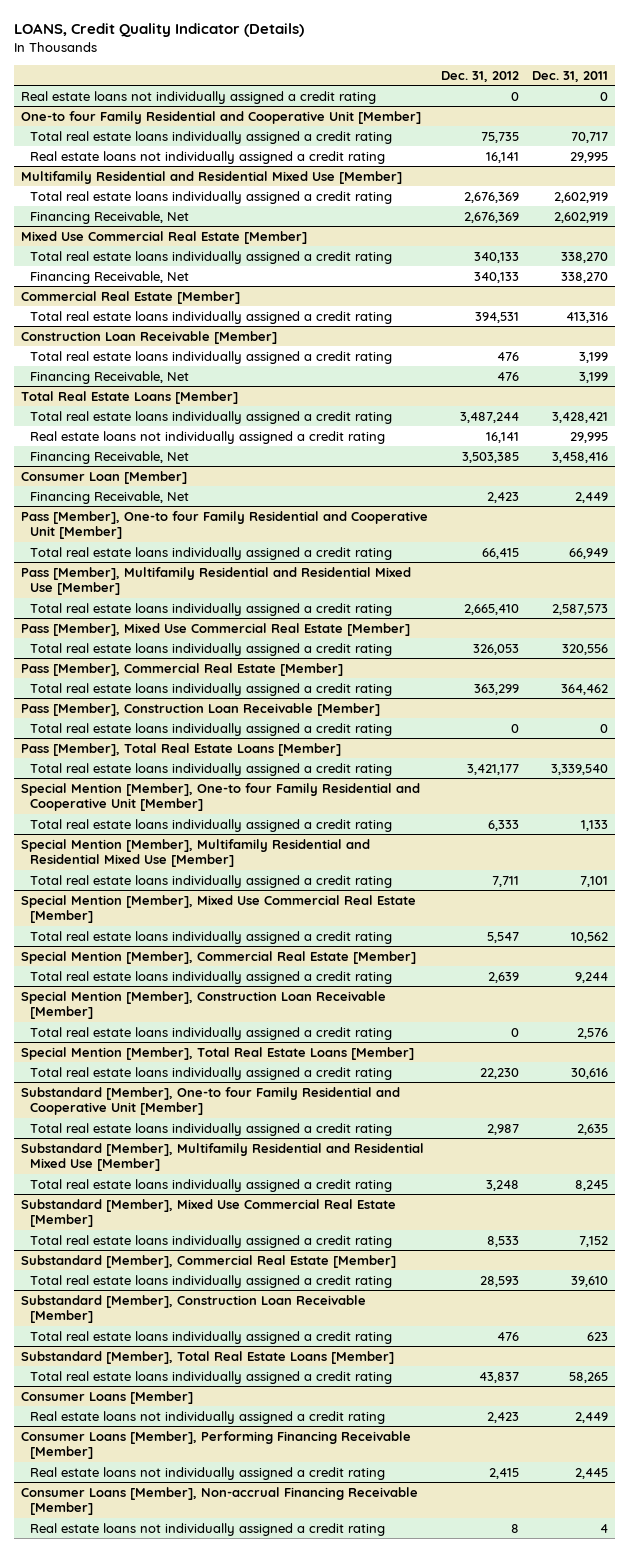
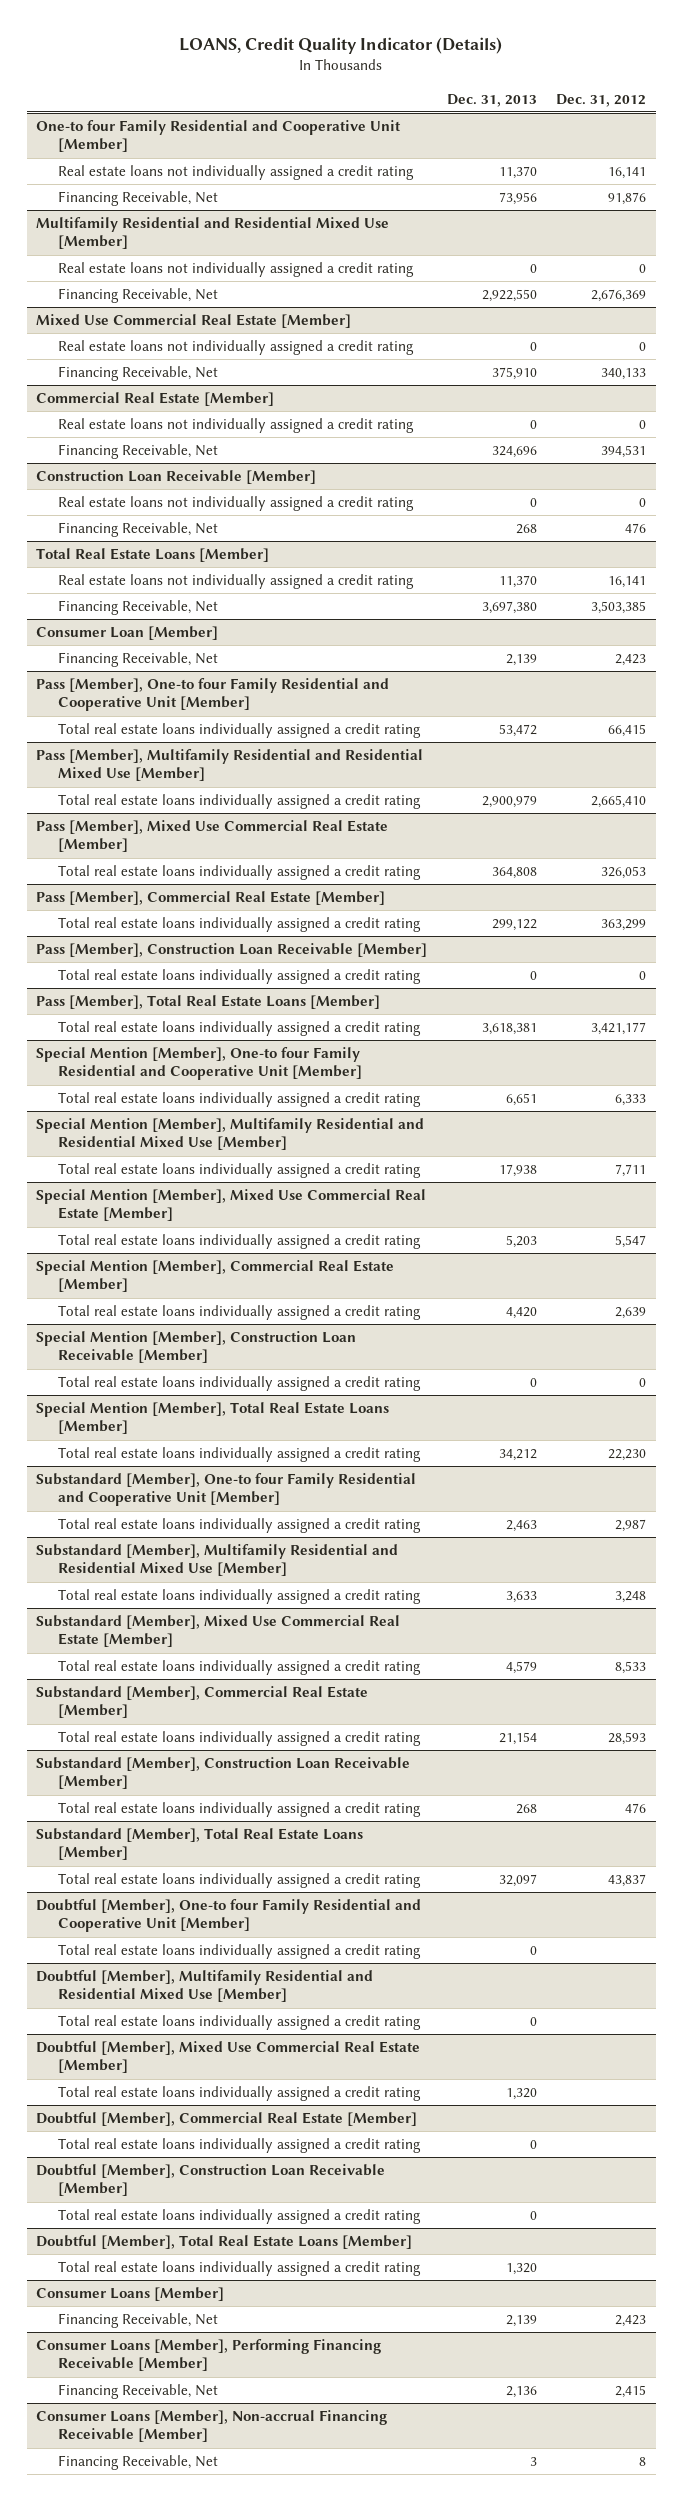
- | Dec. 31, 2012 | Dec. 31, 2011
+ | Dec. 31, 2013 | Dec. 31, 2012
- Real estate loans not individually assigned a credit rating | 0 | 0
@ One-to four Family Residential and Cooperative Unit [Member]
- Total real estate loans individually assigned a credit rating | 75,735 | 70,717
+ Financing Receivable, Net | 73,956 | 91,876
@ Multifamily Residential and Residential Mixed Use [Member]
- Total real estate loans individually assigned a credit rating | 2,676,369 | 2,602,919
+ Real estate loans not individually assigned a credit rating | 0 | 0
@ Mixed Use Commercial Real Estate [Member]
- Total real estate loans individually assigned a credit rating | 340,133 | 338,270
+ Real estate loans not individually assigned a credit rating | 0 | 0
@ Commercial Real Estate [Member]
- Total real estate loans individually assigned a credit rating | 394,531 | 413,316
+ Real estate loans not individually assigned a credit rating | 0 | 0
+ Financing Receivable, Net | 324,696 | 394,531
@ Construction Loan Receivable [Member]
- Total real estate loans individually assigned a credit rating | 476 | 3,199
+ Real estate loans not individually assigned a credit rating | 0 | 0
@ Total Real Estate Loans [Member]
- Total real estate loans individually assigned a credit rating | 3,487,244 | 3,428,421
+ Doubtful [Member], One-to four Family Residential and Cooperative Unit [Member]
+ Total real estate loans individually assigned a credit rating | 0 |
+ Doubtful [Member], Multifamily Residential and Residential Mixed Use [Member]
+ Total real estate loans individually assigned a credit rating | 0 |
+ Doubtful [Member], Mixed Use Commercial Real Estate [Member]
+ Total real estate loans individually assigned a credit rating | 1,320 |
+ Doubtful [Member], Commercial Real Estate [Member]
+ Total real estate loans individually assigned a credit rating | 0 |
+ Doubtful [Member], Construction Loan Receivable [Member]
+ Total real estate loans individually assigned a credit rating | 0 |
+ Doubtful [Member], Total Real Estate Loans [Member]
+ Total real estate loans individually assigned a credit rating | 1,320 |
@ Consumer Loans [Member]
- Real estate loans not individually assigned a credit rating | 2,423 | 2,449
+ Financing Receivable, Net | 2,139 | 2,423
@ Consumer Loans [Member], Performing Financing Receivable [Member]
- Real estate loans not individually assigned a credit rating | 2,415 | 2,445
+ Financing Receivable, Net | 2,136 | 2,415
@ Consumer Loans [Member], Non-accrual Financing Receivable [Member]
- Real estate loans not individually assigned a credit rating | 8 | 4
+ Financing Receivable, Net | 3 | 8

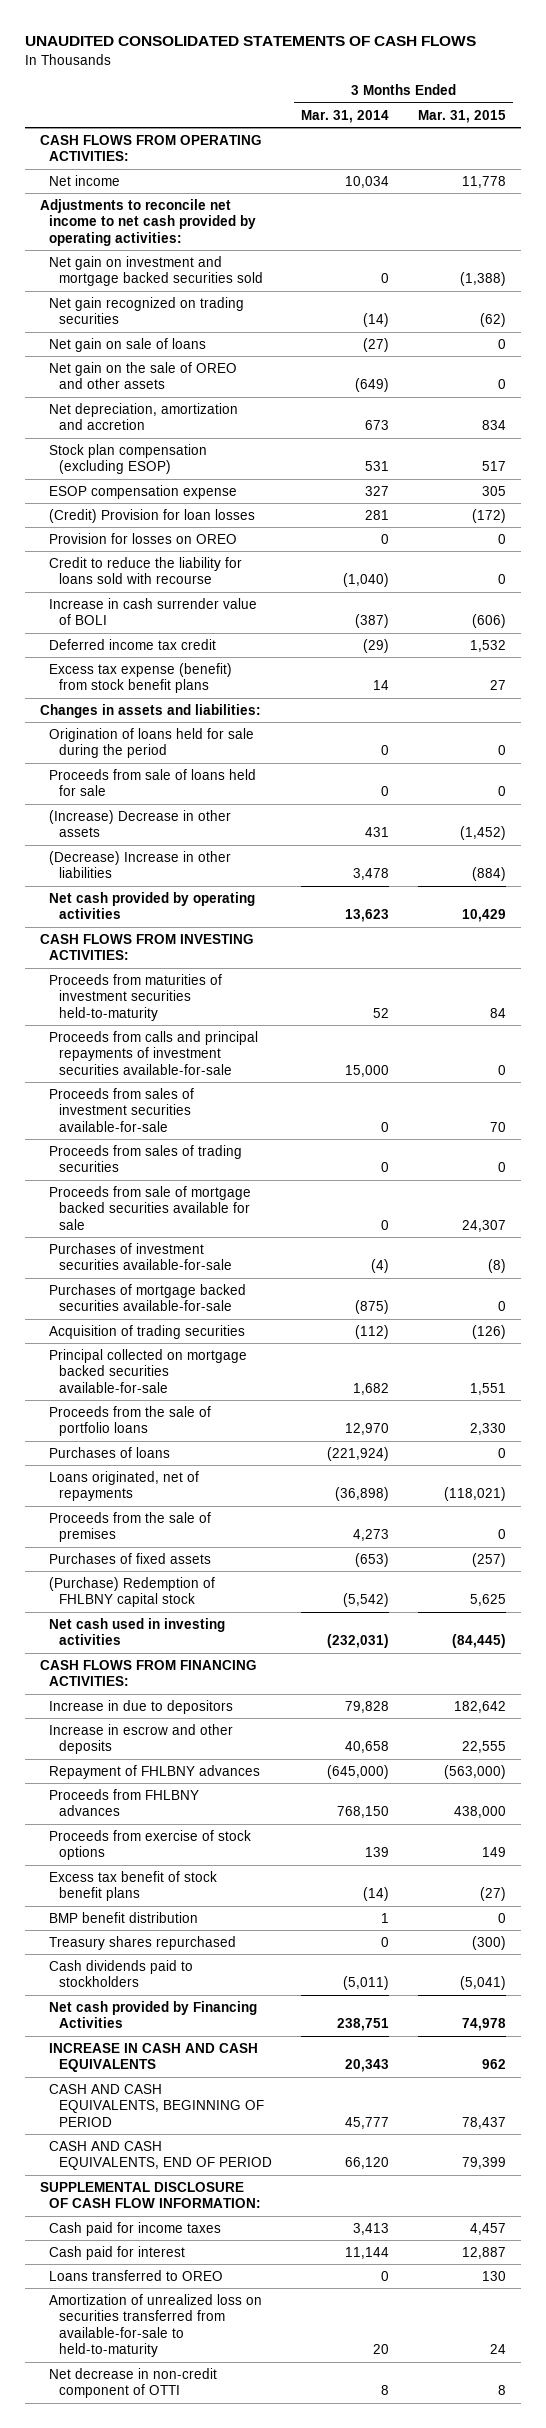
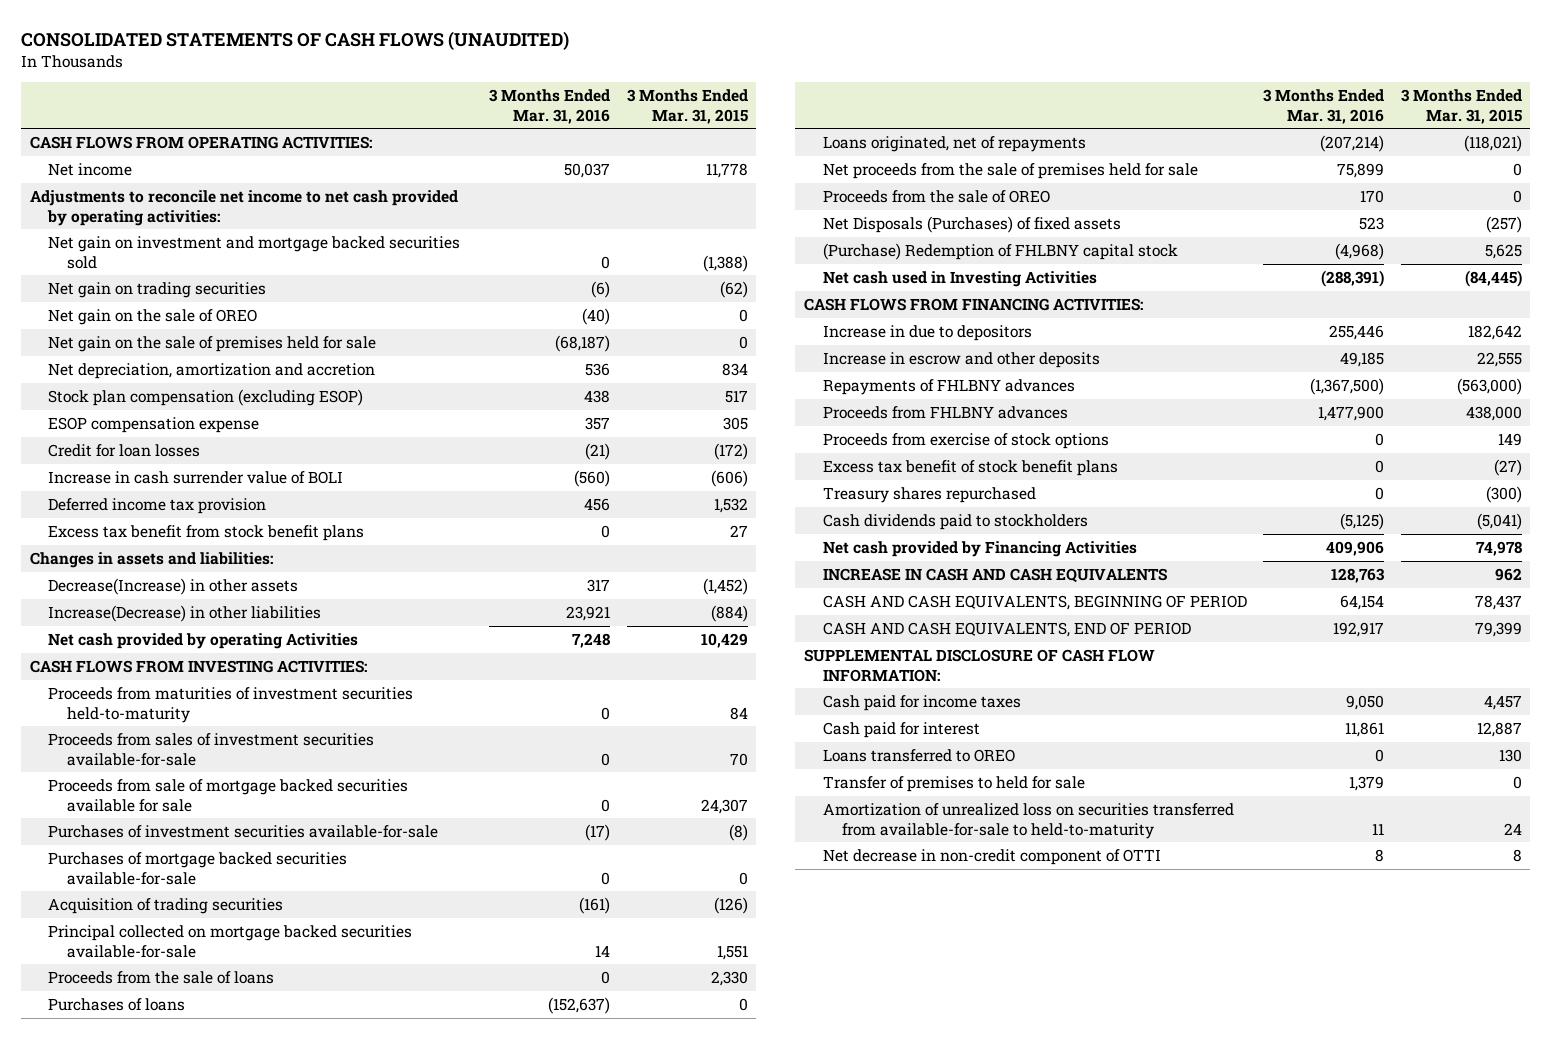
- UNAUDITED CONSOLIDATED STATEMENTS OF CASH FLOWS
+ CONSOLIDATED STATEMENTS OF CASH FLOWS (UNAUDITED)
- | 3 Months Ended Mar. 31, 2014 | 3 Months Ended Mar. 31, 2015
+ | 3 Months Ended Mar. 31, 2016 | 3 Months Ended Mar. 31, 2015
- Net gain recognized on trading securities | (14) | (62)
- Net gain on sale of loans | (27) | 0
- Net gain on the sale of OREO and other assets | (649) | 0
+ Net gain on trading securities | (6) | (62)
+ Net gain on the sale of OREO | (40) | 0
+ Net gain on the sale of premises held for sale | (68,187) | 0
- (Credit) Provision for loan losses | 281 | (172)
- Provision for losses on OREO | 0 | 0
- Credit to reduce the liability for loans sold with recourse | (1,040) | 0
+ Credit for loan losses | (21) | (172)
- Deferred income tax credit | (29) | 1,532
- Excess tax expense (benefit) from stock benefit plans | 14 | 27
+ Deferred income tax provision | 456 | 1,532
+ Excess tax benefit from stock benefit plans | 0 | 27
- Origination of loans held for sale during the period | 0 | 0
- Proceeds from sale of loans held for sale | 0 | 0
- (Increase) Decrease in other assets | 431 | (1,452)
- (Decrease) Increase in other liabilities | 3,478 | (884)
- Net cash provided by operating activities | 13,623 | 10,429
+ Decrease(Increase) in other assets | 317 | (1,452)
+ Increase(Decrease) in other liabilities | 23,921 | (884)
+ Net cash provided by operating Activities | 7,248 | 10,429
- Proceeds from calls and principal repayments of investment securities available-for-sale | 15,000 | 0
- Proceeds from sales of trading securities | 0 | 0
- Proceeds from the sale of portfolio loans | 12,970 | 2,330
+ Proceeds from the sale of loans | 0 | 2,330
- Proceeds from the sale of premises | 4,273 | 0
- Purchases of fixed assets | (653) | (257)
+ Net proceeds from the sale of premises held for sale | 75,899 | 0
+ Proceeds from the sale of OREO | 170 | 0
+ Net Disposals (Purchases) of fixed assets | 523 | (257)
- Net cash used in investing activities | (232,031) | (84,445)
+ Net cash used in Investing Activities | (288,391) | (84,445)
- Repayment of FHLBNY advances | (645,000) | (563,000)
+ Repayments of FHLBNY advances | (1,367,500) | (563,000)
- BMP benefit distribution | 1 | 0
+ Transfer of premises to held for sale | 1,379 | 0

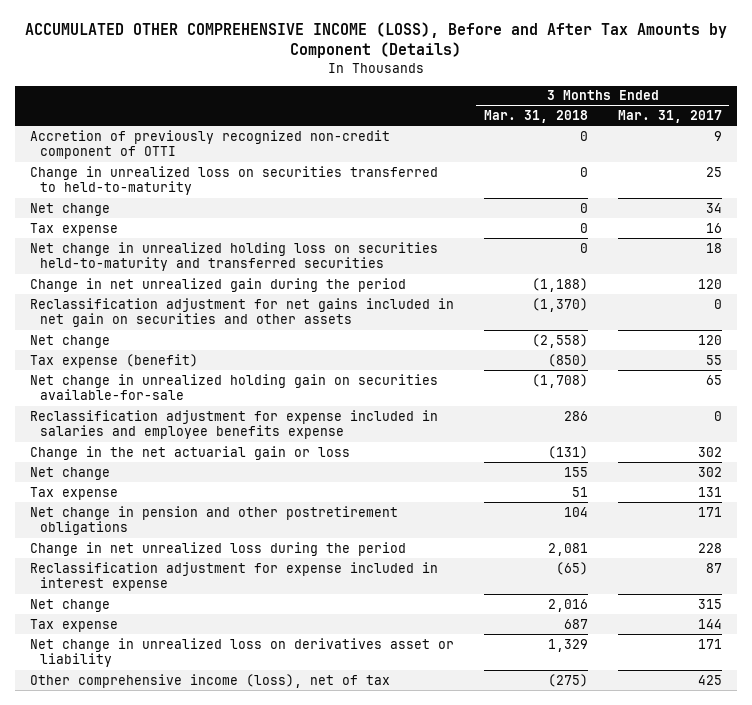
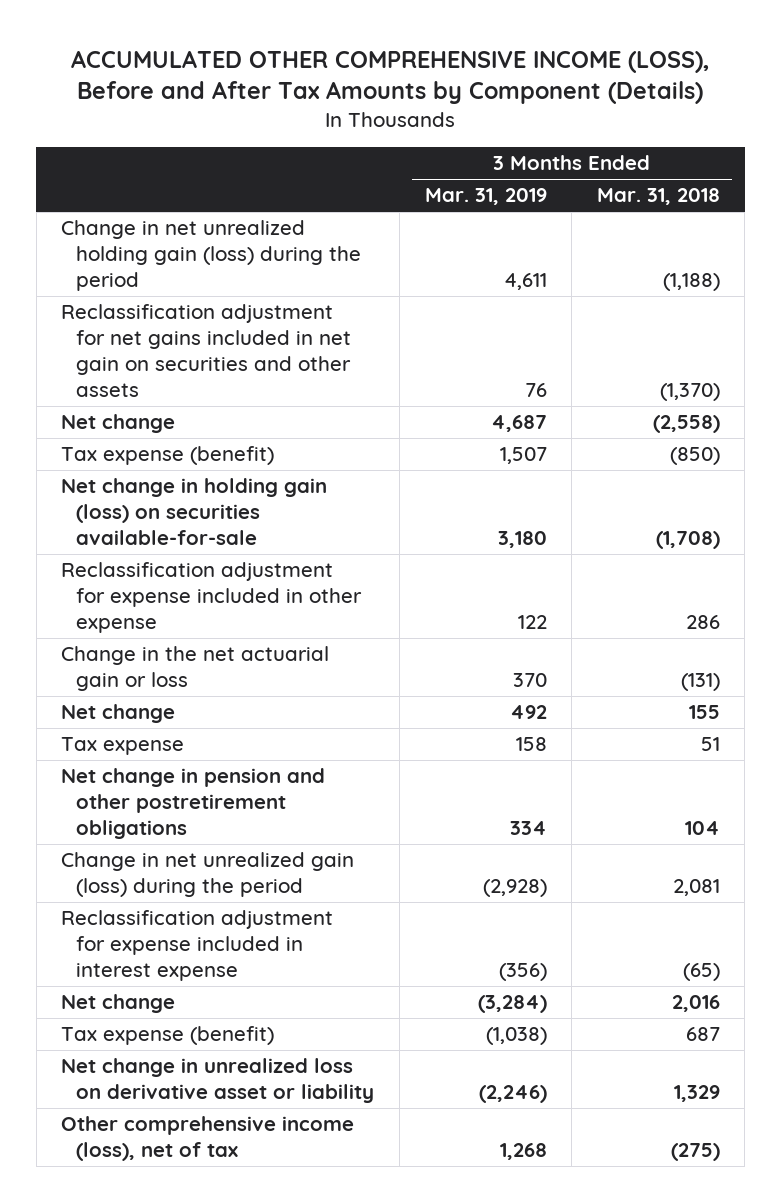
- | 3 Months Ended Mar. 31, 2018 | 3 Months Ended Mar. 31, 2017
+ | 3 Months Ended Mar. 31, 2019 | 3 Months Ended Mar. 31, 2018
- Accretion of previously recognized non-credit component of OTTI | 0 | 9
- Change in unrealized loss on securities transferred to held-to-maturity | 0 | 25
- Net change | 0 | 34
- Tax expense | 0 | 16
- Net change in unrealized holding loss on securities held-to-maturity and transferred securities | 0 | 18
- Change in net unrealized gain during the period | (1,188) | 120
+ Change in net unrealized holding gain (loss) during the period | 4,611 | (1,188)
- Net change in unrealized holding gain on securities available-for-sale | (1,708) | 65
- Reclassification adjustment for expense included in salaries and employee benefits expense | 286 | 0
+ Net change in holding gain (loss) on securities available-for-sale | 3,180 | (1,708)
+ Reclassification adjustment for expense included in other expense | 122 | 286
- Change in net unrealized loss during the period | 2,081 | 228
+ Change in net unrealized gain (loss) during the period | (2,928) | 2,081
- Tax expense | 687 | 144
- Net change in unrealized loss on derivatives asset or liability | 1,329 | 171
+ Tax expense (benefit) | (1,038) | 687
+ Net change in unrealized loss on derivative asset or liability | (2,246) | 1,329

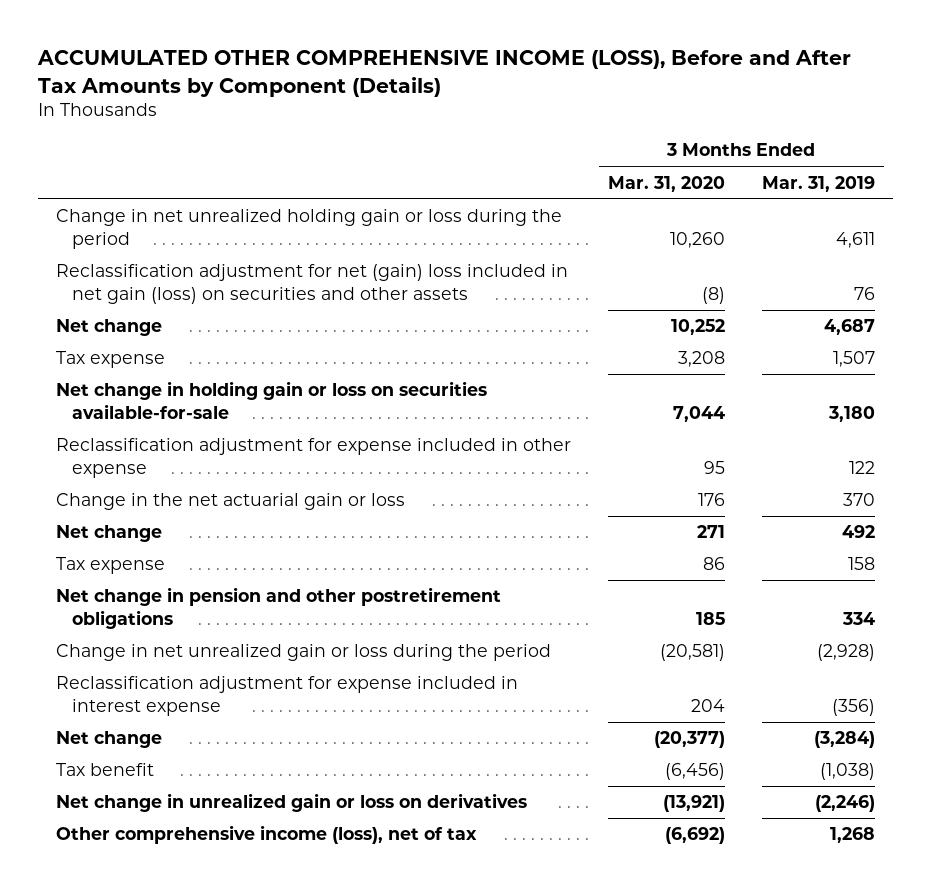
- | 3 Months Ended Mar. 31, 2019 | 3 Months Ended Mar. 31, 2018
+ | 3 Months Ended Mar. 31, 2020 | 3 Months Ended Mar. 31, 2019
- Change in net unrealized holding gain (loss) during the period | 4,611 | (1,188)
- Reclassification adjustment for net gains included in net gain on securities and other assets | 76 | (1,370)
+ Change in net unrealized holding gain or loss during the period | 10,260 | 4,611
+ Reclassification adjustment for net (gain) loss included in net gain (loss) on securities and other assets | (8) | 76
- Tax expense (benefit) | 1,507 | (850)
- Net change in holding gain (loss) on securities available-for-sale | 3,180 | (1,708)
+ Tax expense | 3,208 | 1,507
+ Net change in holding gain or loss on securities available-for-sale | 7,044 | 3,180
- Change in net unrealized gain (loss) during the period | (2,928) | 2,081
+ Change in net unrealized gain or loss during the period | (20,581) | (2,928)
- Tax expense (benefit) | (1,038) | 687
- Net change in unrealized loss on derivative asset or liability | (2,246) | 1,329
+ Tax benefit | (6,456) | (1,038)
+ Net change in unrealized gain or loss on derivatives | (13,921) | (2,246)

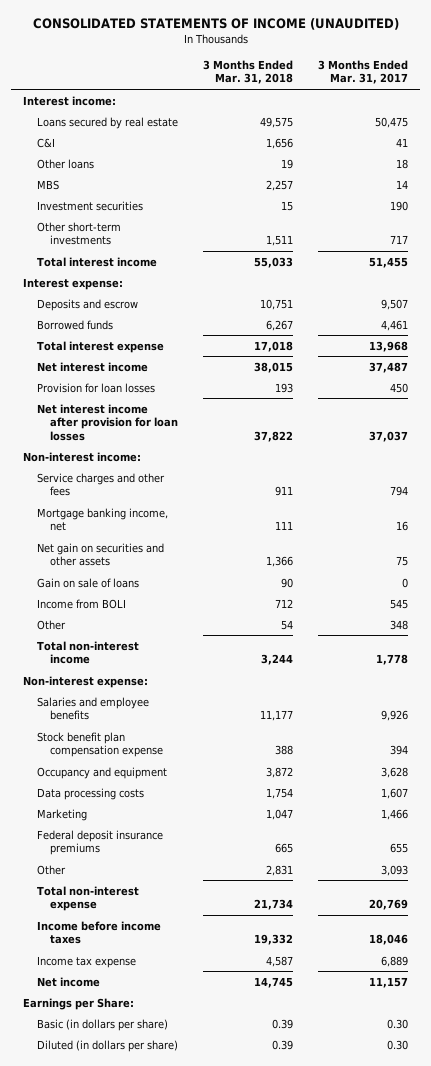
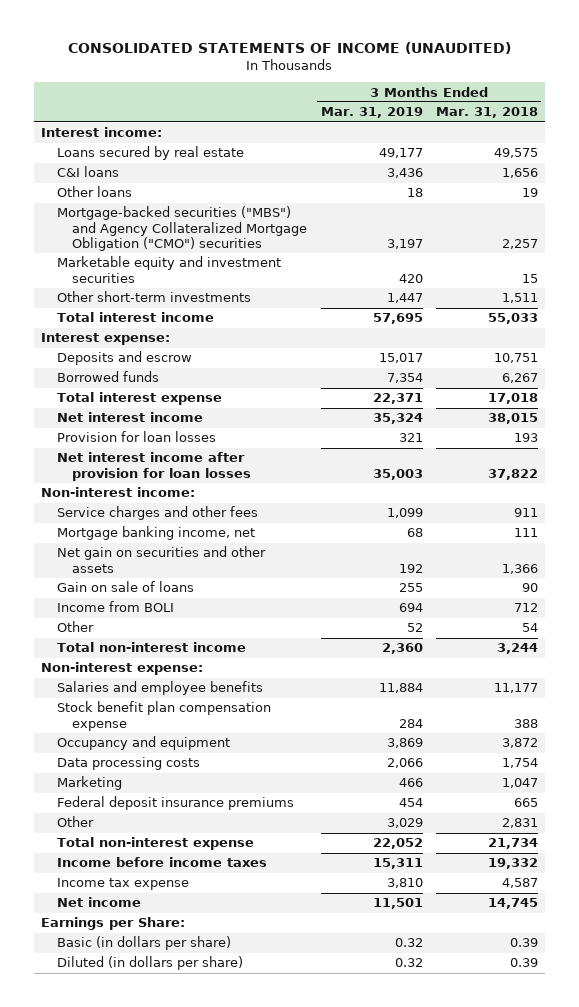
- | 3 Months Ended Mar. 31, 2018 | 3 Months Ended Mar. 31, 2017
+ | 3 Months Ended Mar. 31, 2019 | 3 Months Ended Mar. 31, 2018
- C&I | 1,656 | 41
+ C&I loans | 3,436 | 1,656
- MBS | 2,257 | 14
- Investment securities | 15 | 190
+ Mortgage-backed securities ("MBS") and Agency Collateralized Mortgage Obligation ("CMO") securities | 3,197 | 2,257
+ Marketable equity and investment securities | 420 | 15

